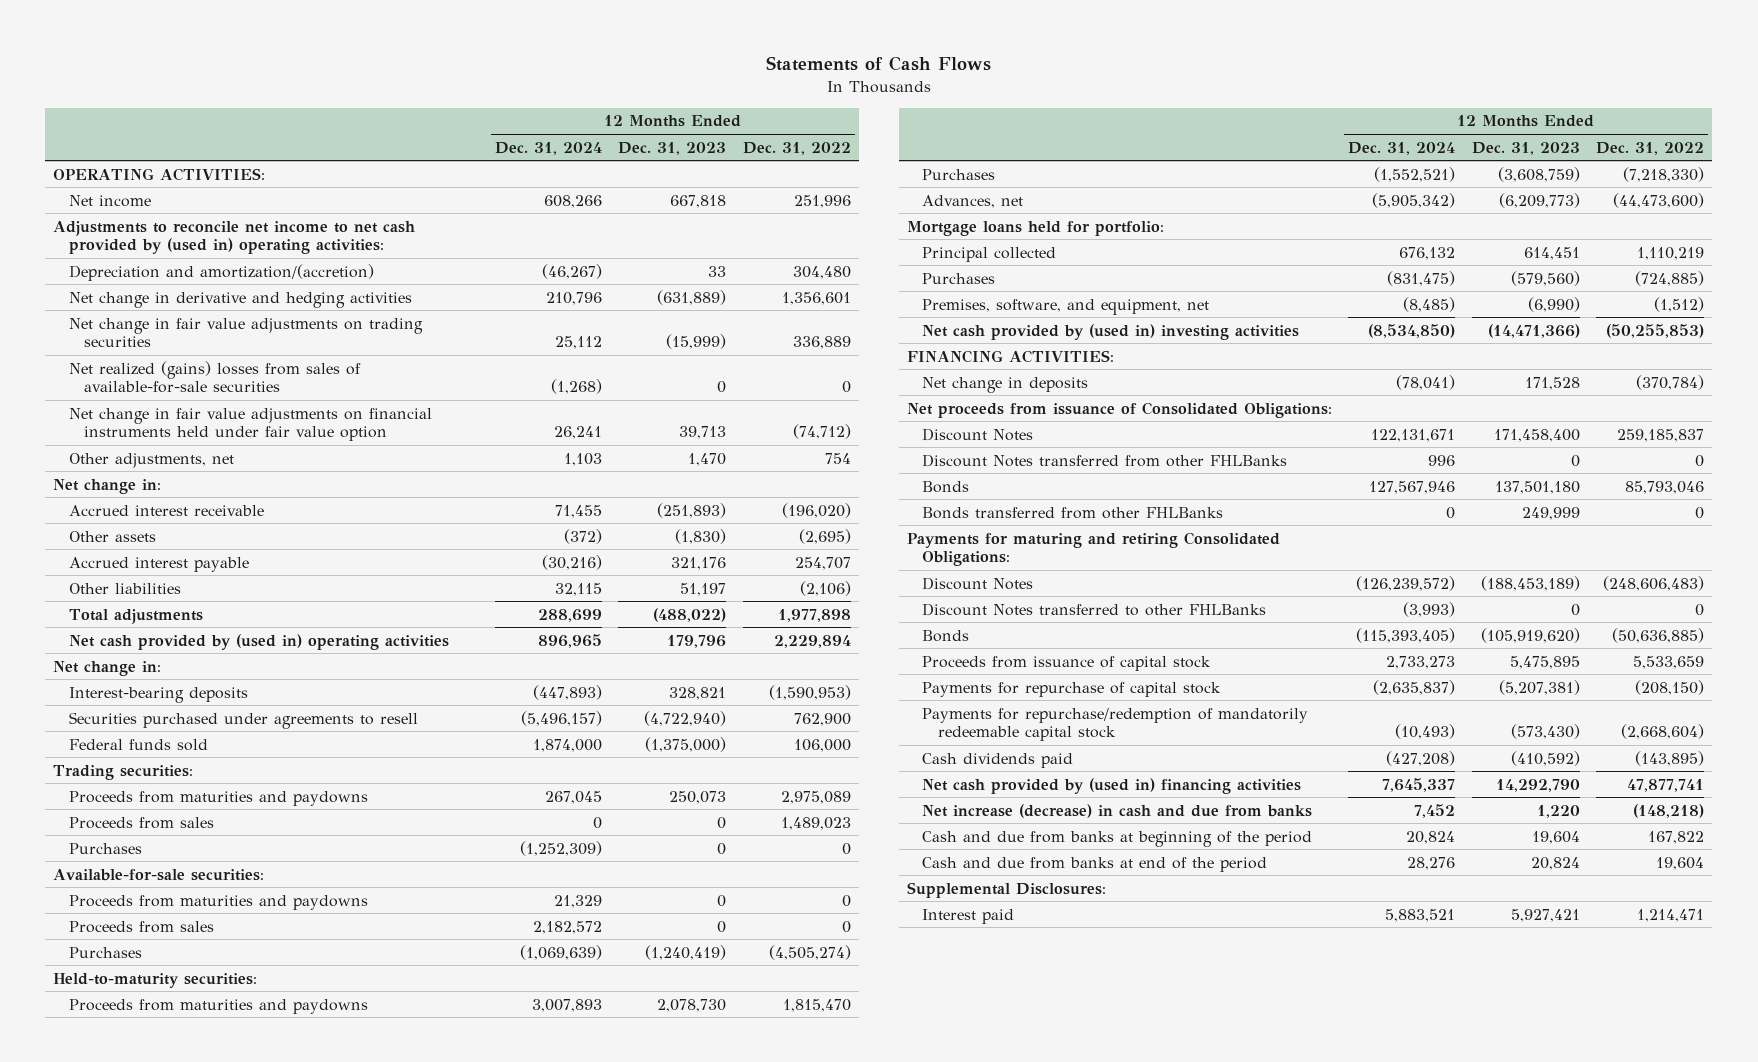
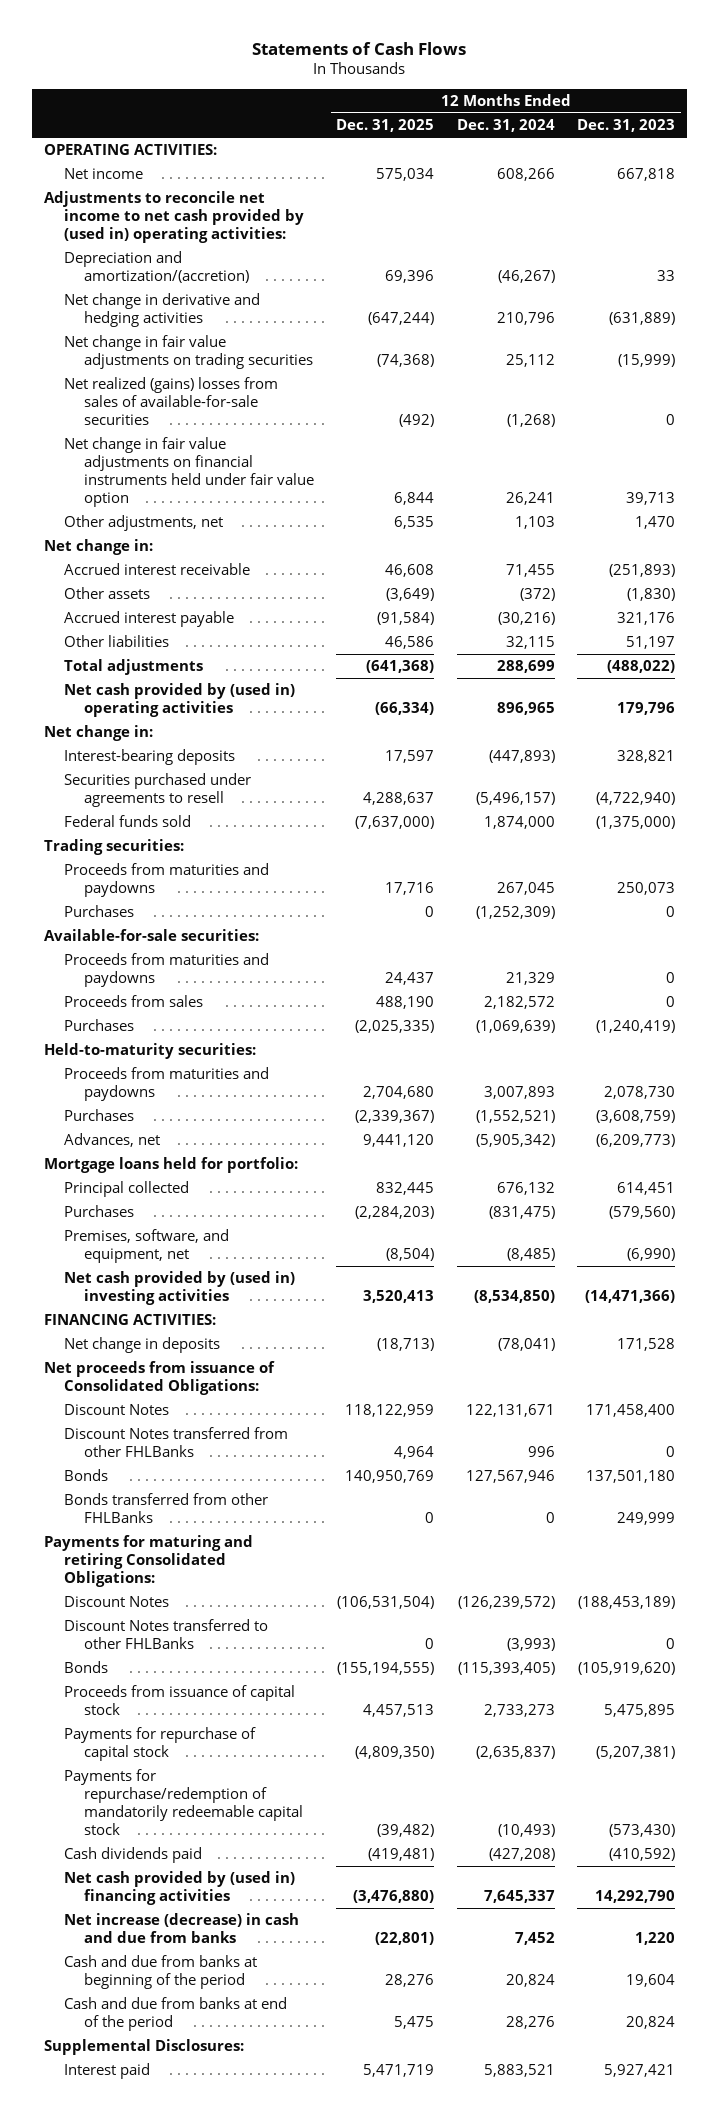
- | 12 Months Ended Dec. 31, 2024 | 12 Months Ended Dec. 31, 2023 | 12 Months Ended Dec. 31, 2022
+ | 12 Months Ended Dec. 31, 2025 | 12 Months Ended Dec. 31, 2024 | 12 Months Ended Dec. 31, 2023
- Proceeds from sales | 0 | 0 | 1,489,023

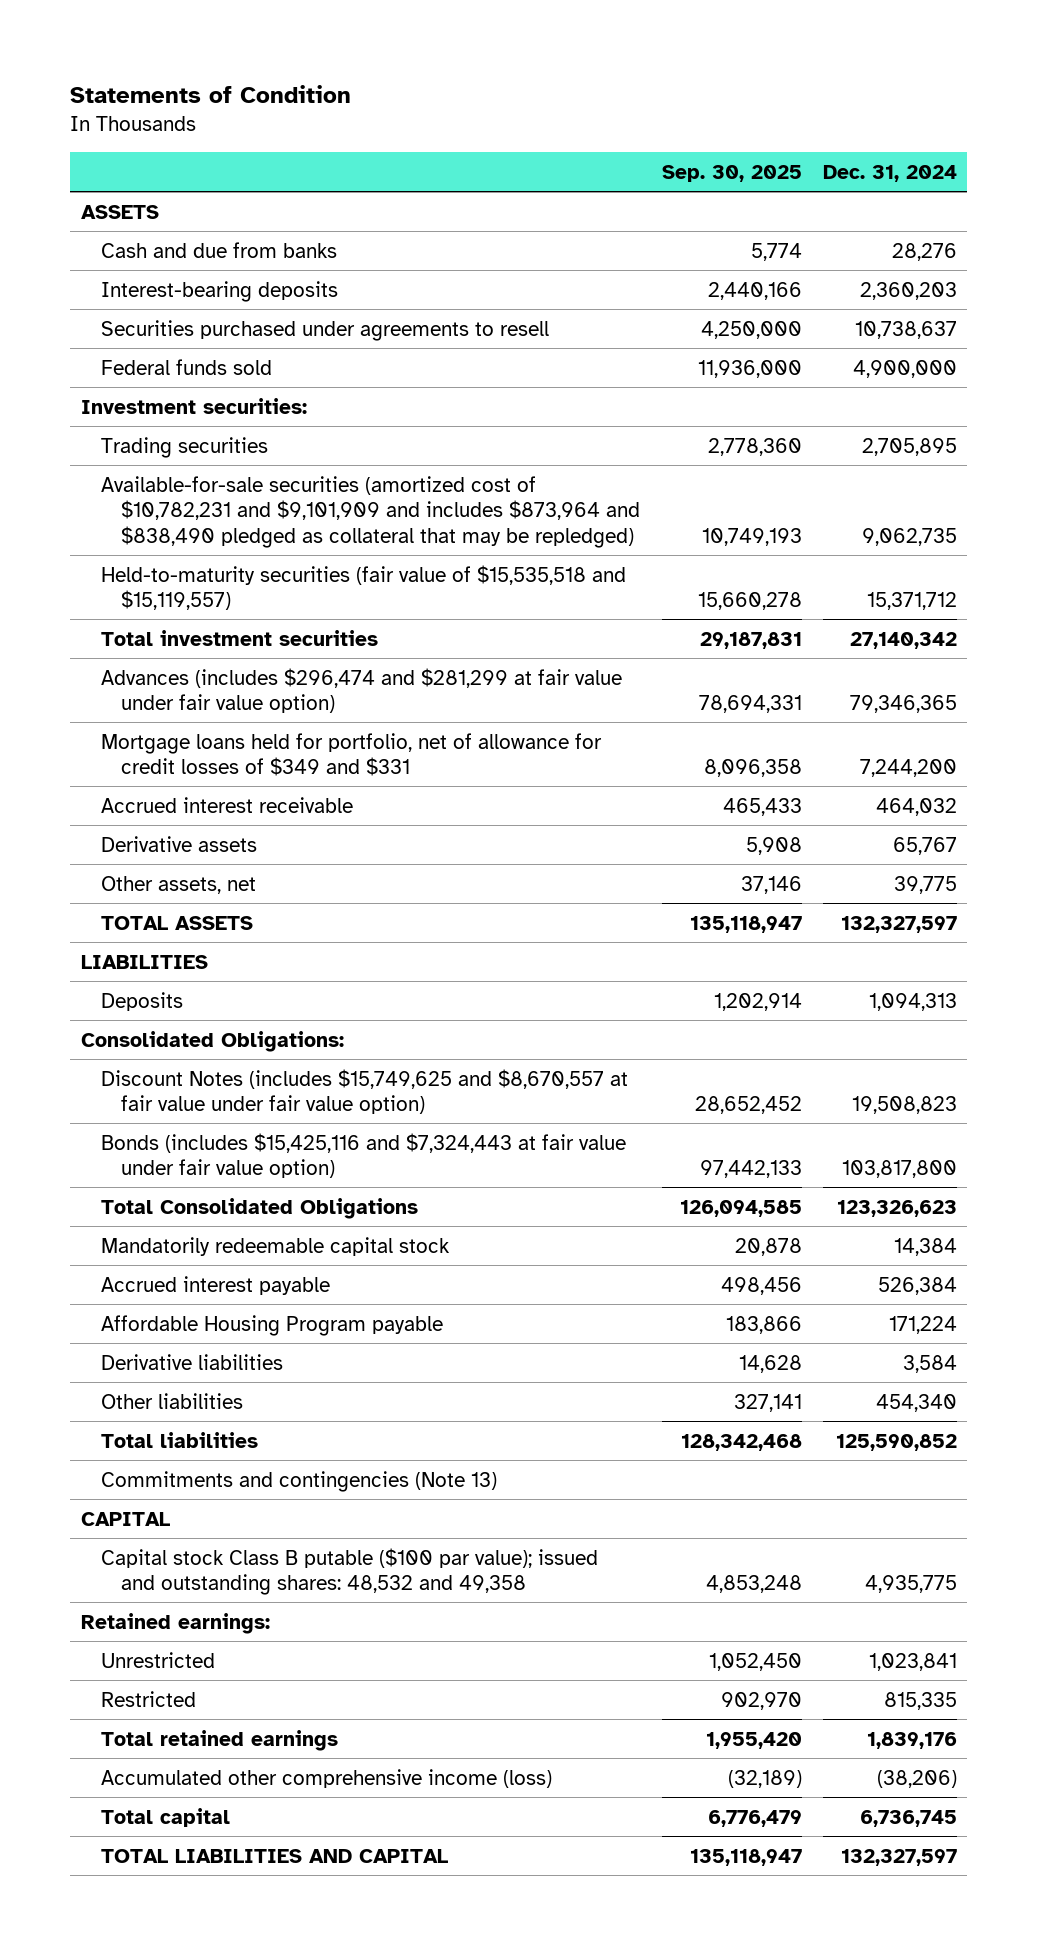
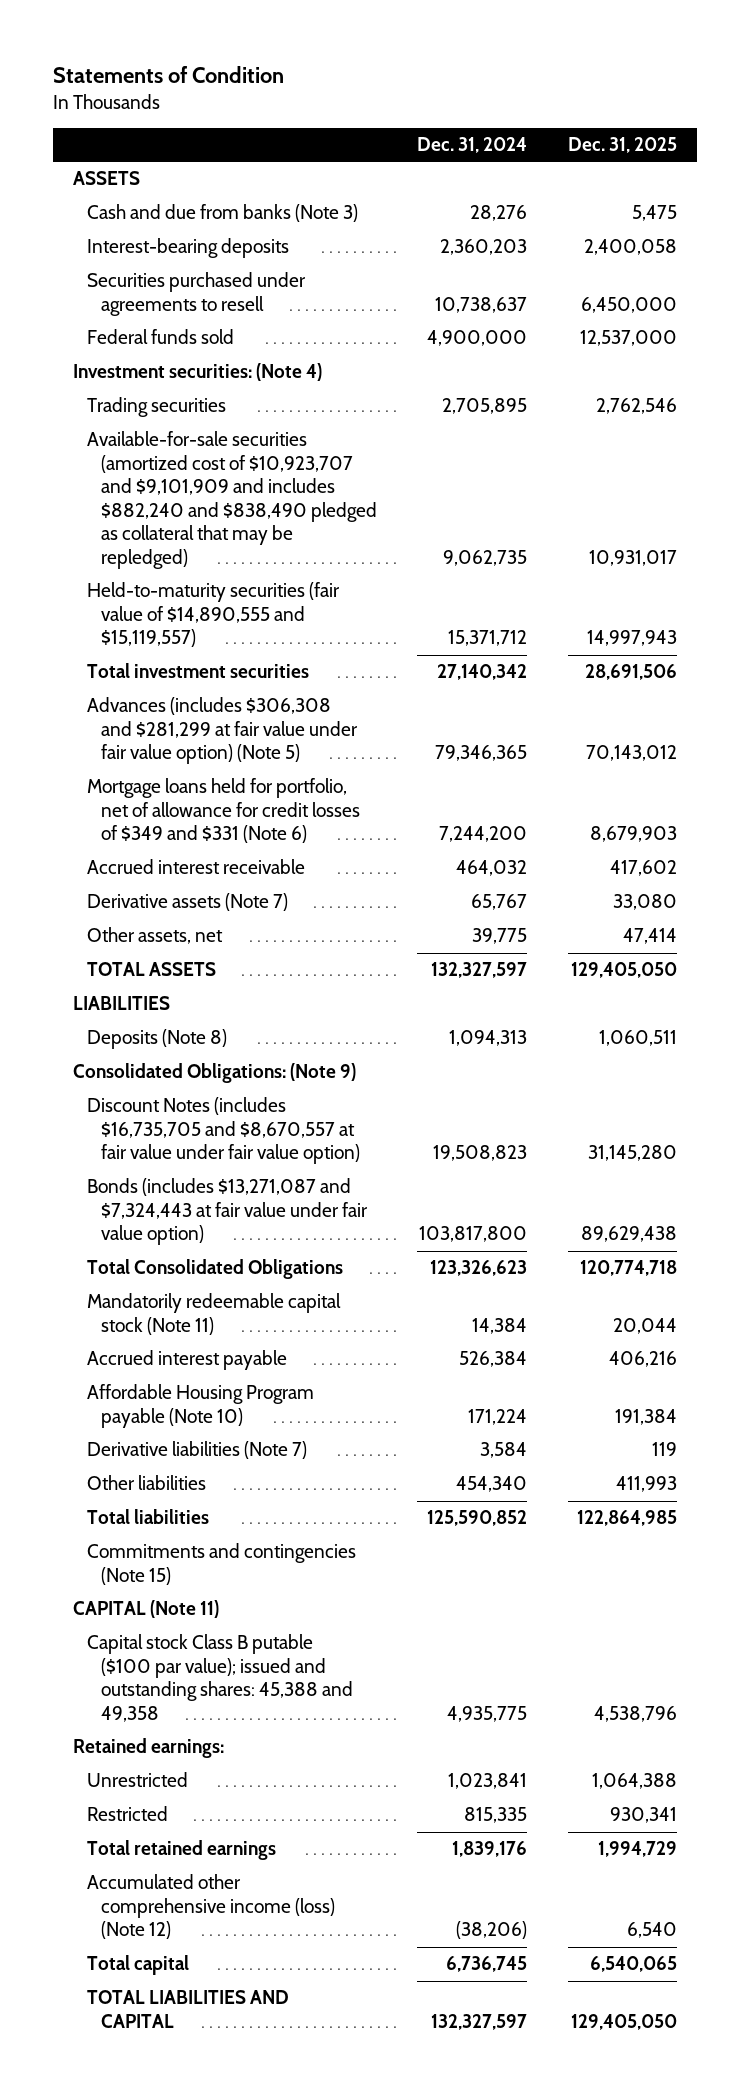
- | Sep. 30, 2025 | Dec. 31, 2024
+ | Dec. 31, 2024 | Dec. 31, 2025
- Cash and due from banks | 5,774 | 28,276
+ Cash and due from banks (Note 3) | 28,276 | 5,475
- Investment securities:
+ Investment securities: (Note 4)
- Available-for-sale securities (amortized cost of $10,782,231 and $9,101,909 and includes $873,964 and $838,490 pledged as collateral that may be repledged) | 10,749,193 | 9,062,735
- Held-to-maturity securities (fair value of $15,535,518 and $15,119,557) | 15,660,278 | 15,371,712
+ Available-for-sale securities (amortized cost of $10,923,707 and $9,101,909 and includes $882,240 and $838,490 pledged as collateral that may be repledged) | 9,062,735 | 10,931,017
+ Held-to-maturity securities (fair value of $14,890,555 and $15,119,557) | 15,371,712 | 14,997,943
- Advances (includes $296,474 and $281,299 at fair value under fair value option) | 78,694,331 | 79,346,365
- Mortgage loans held for portfolio, net of allowance for credit losses of $349 and $331 | 8,096,358 | 7,244,200
+ Advances (includes $306,308 and $281,299 at fair value under fair value option) (Note 5) | 79,346,365 | 70,143,012
+ Mortgage loans held for portfolio, net of allowance for credit losses of $349 and $331 (Note 6) | 7,244,200 | 8,679,903
- Derivative assets | 5,908 | 65,767
+ Derivative assets (Note 7) | 65,767 | 33,080
- Deposits | 1,202,914 | 1,094,313
- Consolidated Obligations:
- Discount Notes (includes $15,749,625 and $8,670,557 at fair value under fair value option) | 28,652,452 | 19,508,823
- Bonds (includes $15,425,116 and $7,324,443 at fair value under fair value option) | 97,442,133 | 103,817,800
+ Deposits (Note 8) | 1,094,313 | 1,060,511
+ Consolidated Obligations: (Note 9)
+ Discount Notes (includes $16,735,705 and $8,670,557 at fair value under fair value option) | 19,508,823 | 31,145,280
+ Bonds (includes $13,271,087 and $7,324,443 at fair value under fair value option) | 103,817,800 | 89,629,438
- Mandatorily redeemable capital stock | 20,878 | 14,384
+ Mandatorily redeemable capital stock (Note 11) | 14,384 | 20,044
- Affordable Housing Program payable | 183,866 | 171,224
- Derivative liabilities | 14,628 | 3,584
+ Affordable Housing Program payable (Note 10) | 171,224 | 191,384
+ Derivative liabilities (Note 7) | 3,584 | 119
- Commitments and contingencies (Note 13)
- CAPITAL
- Capital stock Class B putable ($100 par value); issued and outstanding shares: 48,532 and 49,358 | 4,853,248 | 4,935,775
+ Commitments and contingencies (Note 15)
+ CAPITAL (Note 11)
+ Capital stock Class B putable ($100 par value); issued and outstanding shares: 45,388 and 49,358 | 4,935,775 | 4,538,796
- Accumulated other comprehensive income (loss) | (32,189) | (38,206)
+ Accumulated other comprehensive income (loss) (Note 12) | (38,206) | 6,540

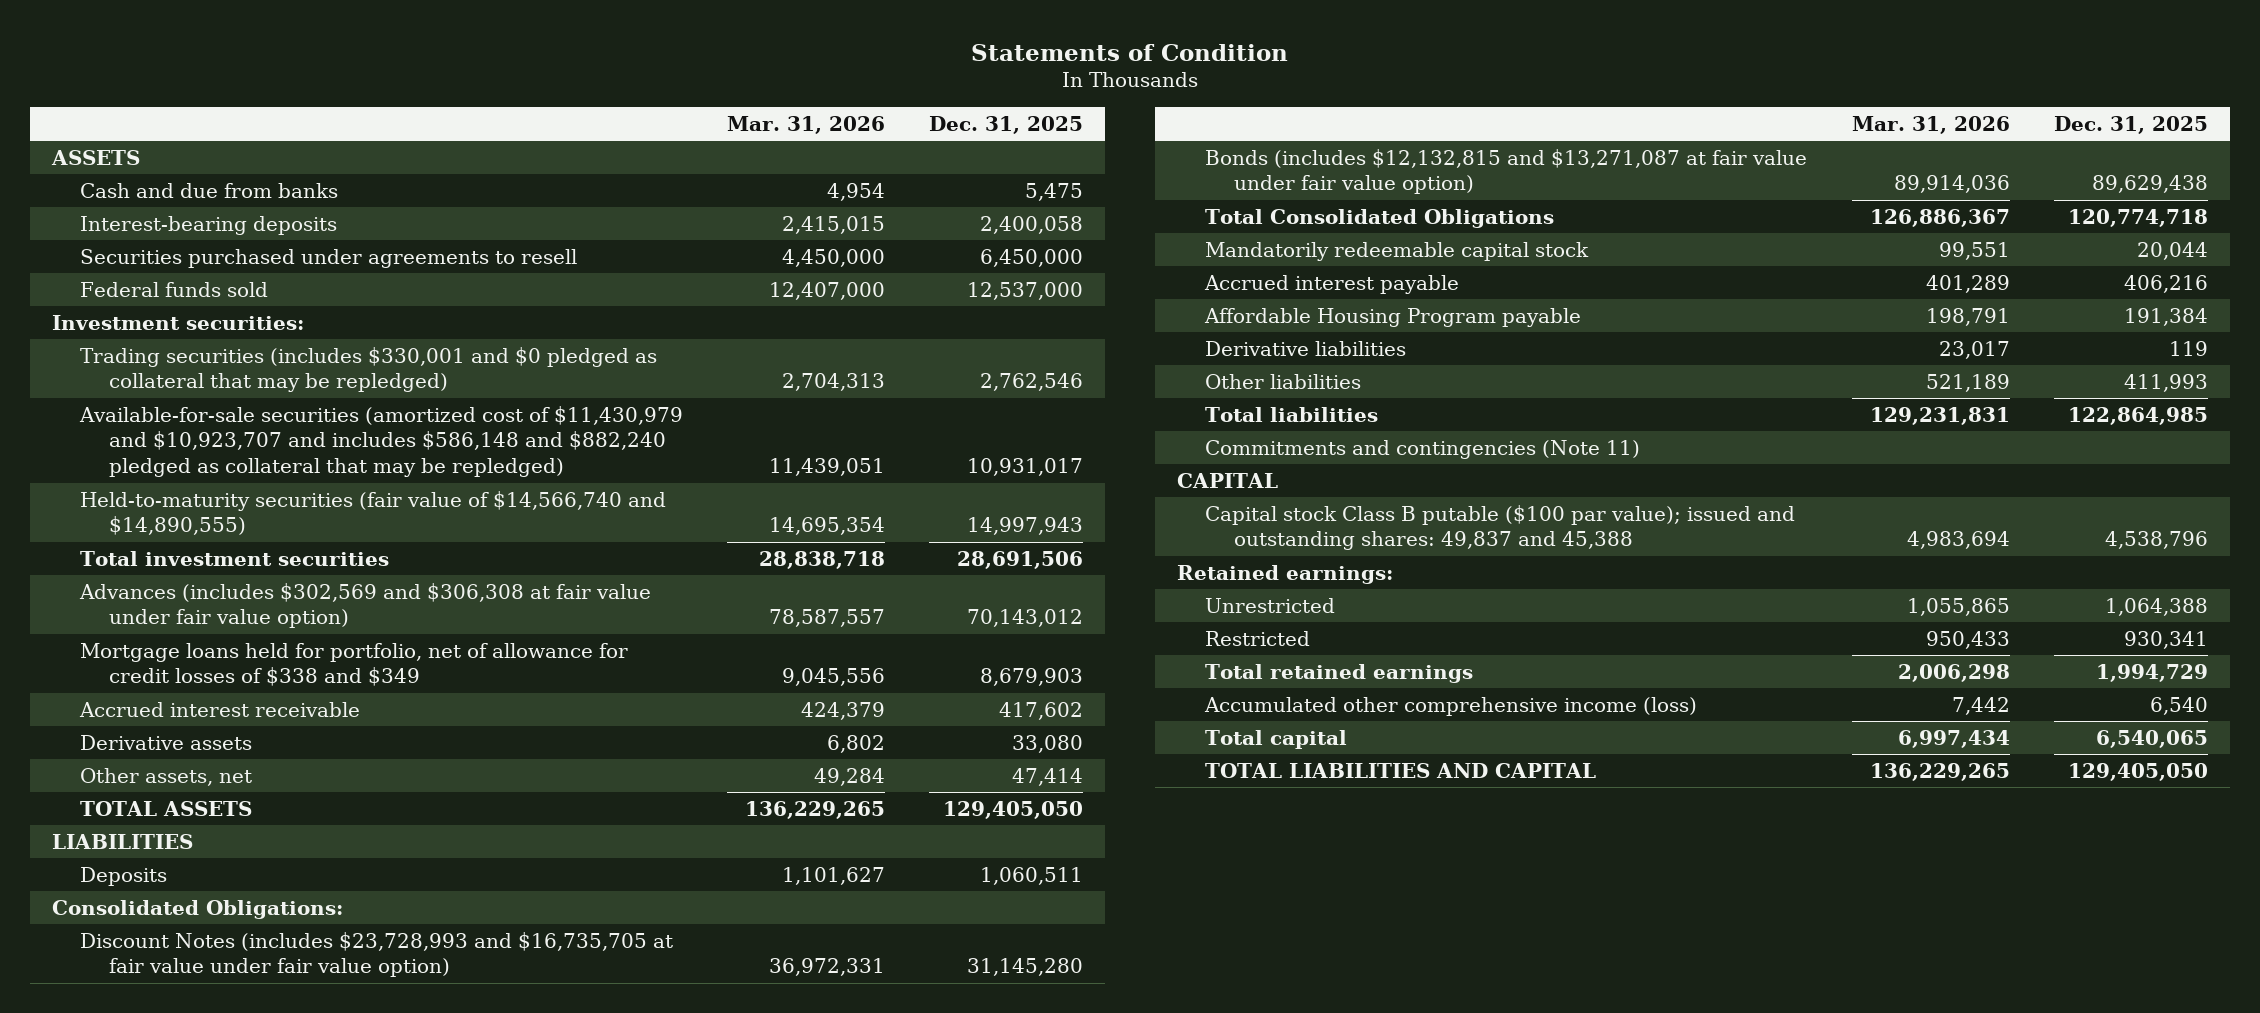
- | Dec. 31, 2024 | Dec. 31, 2025
+ | Mar. 31, 2026 | Dec. 31, 2025
- Cash and due from banks (Note 3) | 28,276 | 5,475
+ Cash and due from banks | 4,954 | 5,475
- Investment securities: (Note 4)
- Trading securities | 2,705,895 | 2,762,546
- Available-for-sale securities (amortized cost of $10,923,707 and $9,101,909 and includes $882,240 and $838,490 pledged as collateral that may be repledged) | 9,062,735 | 10,931,017
- Held-to-maturity securities (fair value of $14,890,555 and $15,119,557) | 15,371,712 | 14,997,943
+ Investment securities:
+ Trading securities (includes $330,001 and $0 pledged as collateral that may be repledged) | 2,704,313 | 2,762,546
+ Available-for-sale securities (amortized cost of $11,430,979 and $10,923,707 and includes $586,148 and $882,240 pledged as collateral that may be repledged) | 11,439,051 | 10,931,017
+ Held-to-maturity securities (fair value of $14,566,740 and $14,890,555) | 14,695,354 | 14,997,943
- Advances (includes $306,308 and $281,299 at fair value under fair value option) (Note 5) | 79,346,365 | 70,143,012
- Mortgage loans held for portfolio, net of allowance for credit losses of $349 and $331 (Note 6) | 7,244,200 | 8,679,903
+ Advances (includes $302,569 and $306,308 at fair value under fair value option) | 78,587,557 | 70,143,012
+ Mortgage loans held for portfolio, net of allowance for credit losses of $338 and $349 | 9,045,556 | 8,679,903
- Derivative assets (Note 7) | 65,767 | 33,080
+ Derivative assets | 6,802 | 33,080
- Deposits (Note 8) | 1,094,313 | 1,060,511
- Consolidated Obligations: (Note 9)
- Discount Notes (includes $16,735,705 and $8,670,557 at fair value under fair value option) | 19,508,823 | 31,145,280
- Bonds (includes $13,271,087 and $7,324,443 at fair value under fair value option) | 103,817,800 | 89,629,438
+ Deposits | 1,101,627 | 1,060,511
+ Consolidated Obligations:
+ Discount Notes (includes $23,728,993 and $16,735,705 at fair value under fair value option) | 36,972,331 | 31,145,280
+ Bonds (includes $12,132,815 and $13,271,087 at fair value under fair value option) | 89,914,036 | 89,629,438
- Mandatorily redeemable capital stock (Note 11) | 14,384 | 20,044
+ Mandatorily redeemable capital stock | 99,551 | 20,044
- Affordable Housing Program payable (Note 10) | 171,224 | 191,384
- Derivative liabilities (Note 7) | 3,584 | 119
+ Affordable Housing Program payable | 198,791 | 191,384
+ Derivative liabilities | 23,017 | 119
- Commitments and contingencies (Note 15)
- CAPITAL (Note 11)
- Capital stock Class B putable ($100 par value); issued and outstanding shares: 45,388 and 49,358 | 4,935,775 | 4,538,796
+ Commitments and contingencies (Note 11)
+ CAPITAL
+ Capital stock Class B putable ($100 par value); issued and outstanding shares: 49,837 and 45,388 | 4,983,694 | 4,538,796
- Accumulated other comprehensive income (loss) (Note 12) | (38,206) | 6,540
+ Accumulated other comprehensive income (loss) | 7,442 | 6,540

